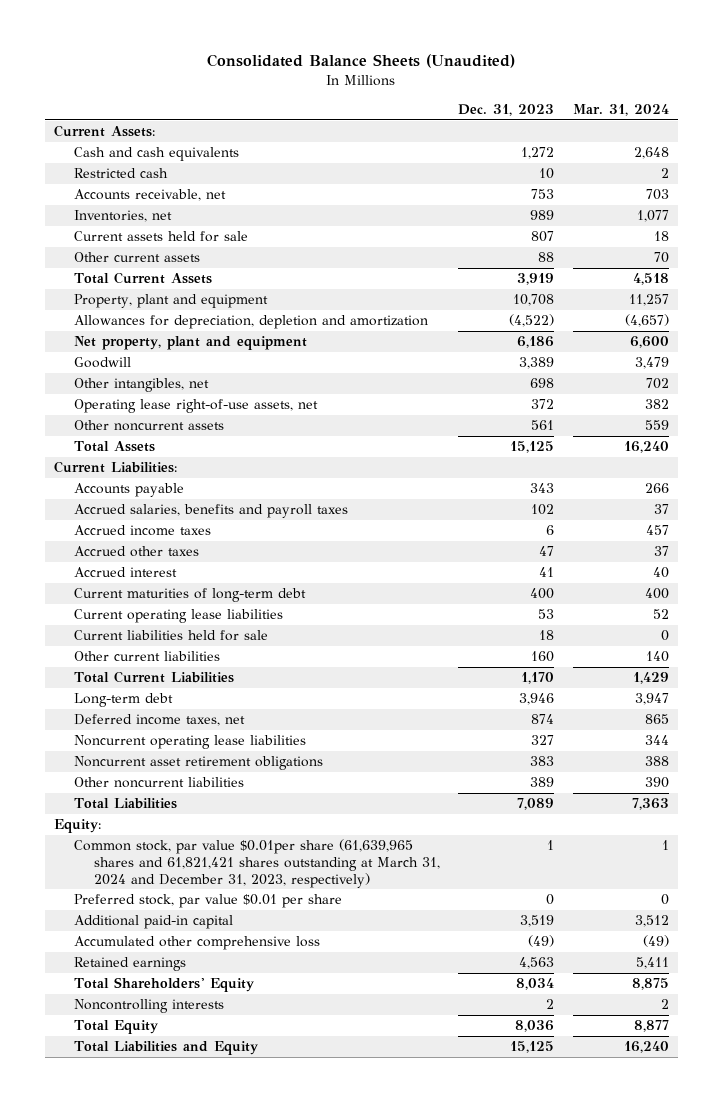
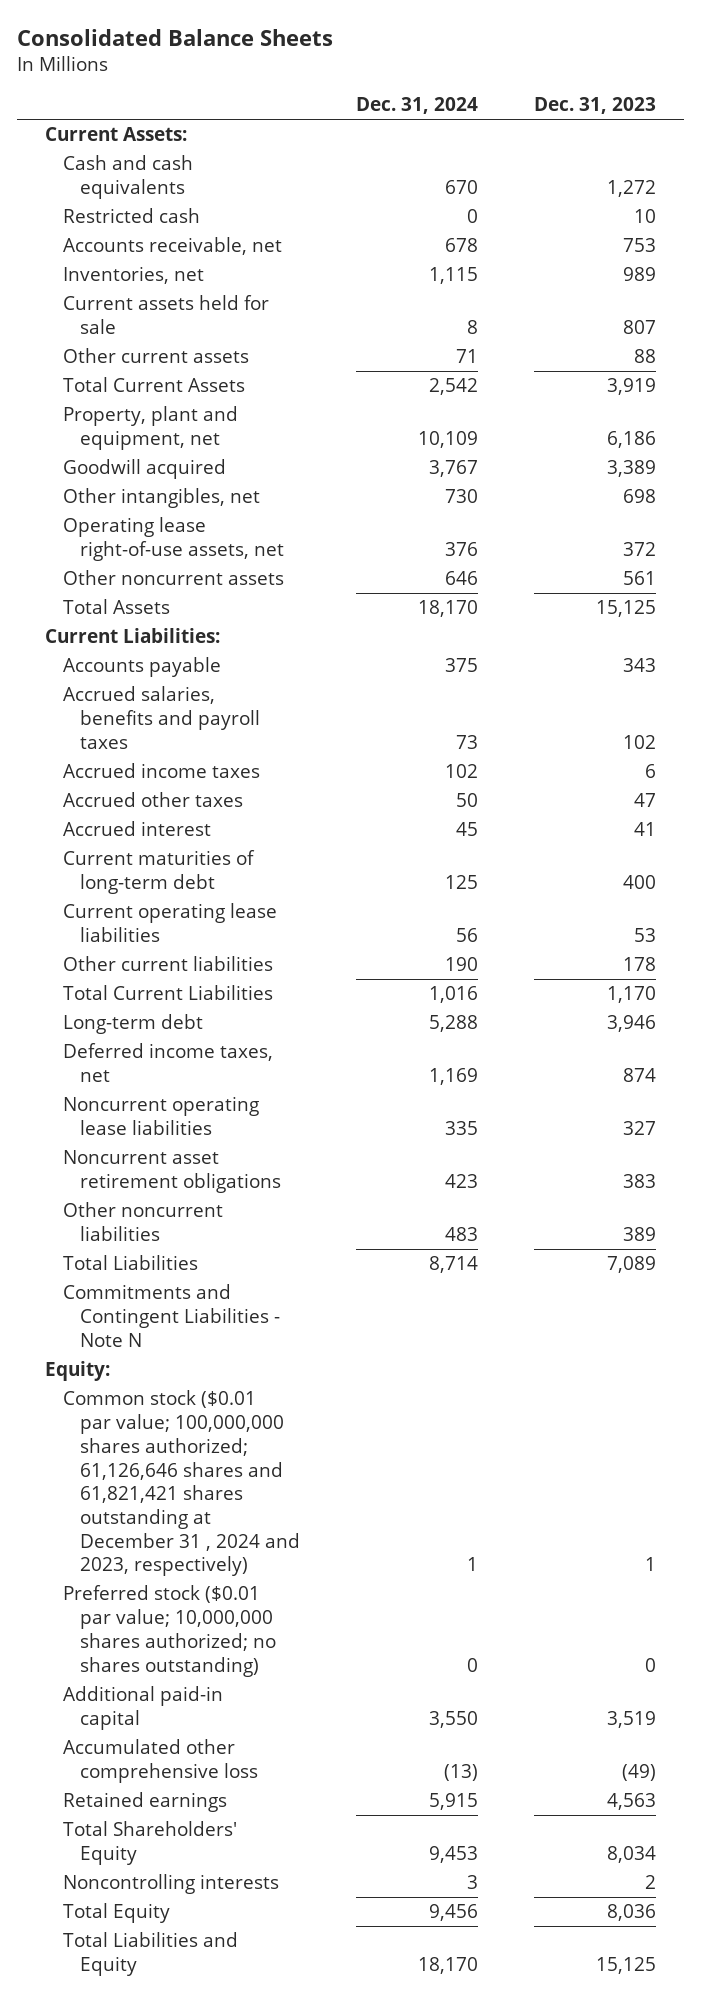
- Consolidated Balance Sheets (Unaudited)
+ Consolidated Balance Sheets
- | Dec. 31, 2023 | Mar. 31, 2024
+ | Dec. 31, 2024 | Dec. 31, 2023
- Property, plant and equipment | 10,708 | 11,257
- Allowances for depreciation, depletion and amortization | (4,522) | (4,657)
- Net property, plant and equipment | 6,186 | 6,600
- Goodwill | 3,389 | 3,479
+ Property, plant and equipment, net | 10,109 | 6,186
+ Goodwill acquired | 3,767 | 3,389
- Current liabilities held for sale | 18 | 0
- Other current liabilities | 160 | 140
+ Other current liabilities | 190 | 178
+ Commitments and Contingent Liabilities - Note N
- Common stock, par value $0.01per share (61,639,965 shares and 61,821,421 shares outstanding at March 31, 2024 and December 31, 2023, respectively) | 1 | 1
- Preferred stock, par value $0.01 per share | 0 | 0
+ Common stock ($0.01 par value; 100,000,000 shares authorized; 61,126,646 shares and 61,821,421 shares outstanding at December 31 , 2024 and 2023, respectively) | 1 | 1
+ Preferred stock ($0.01 par value; 10,000,000 shares authorized; no shares outstanding) | 0 | 0

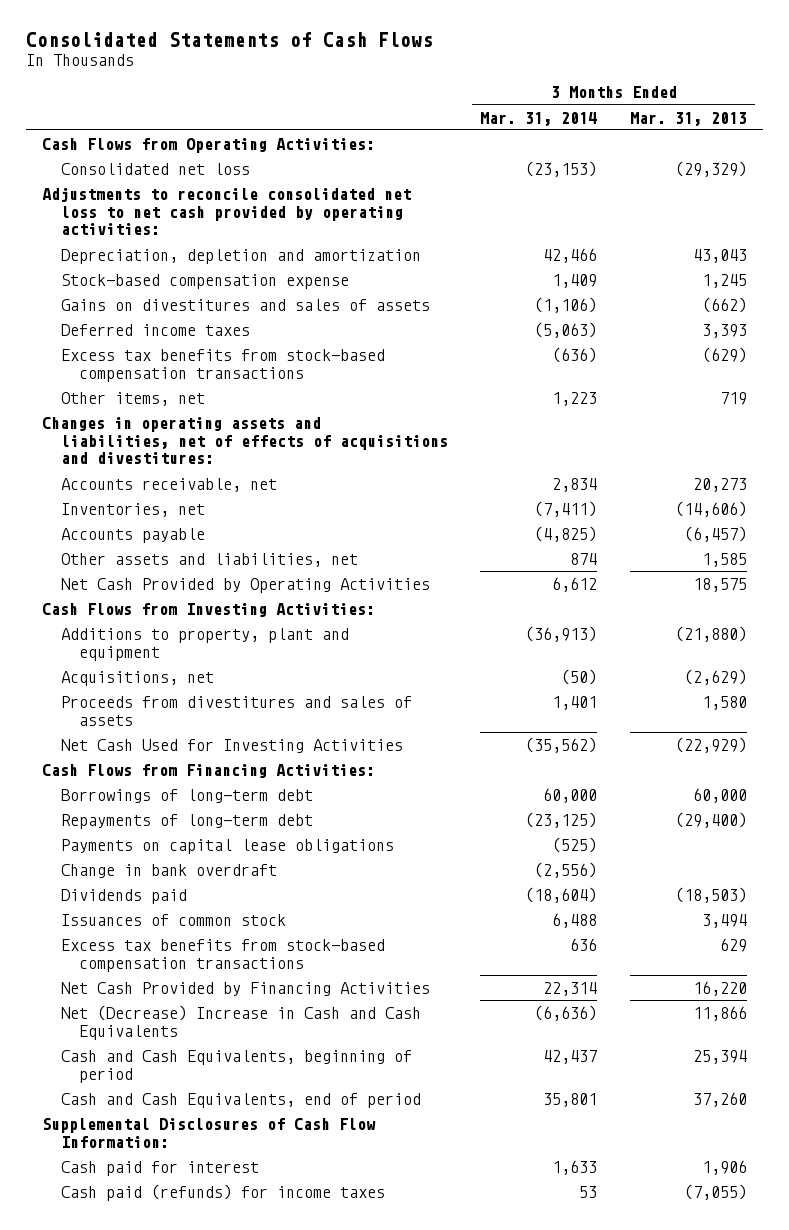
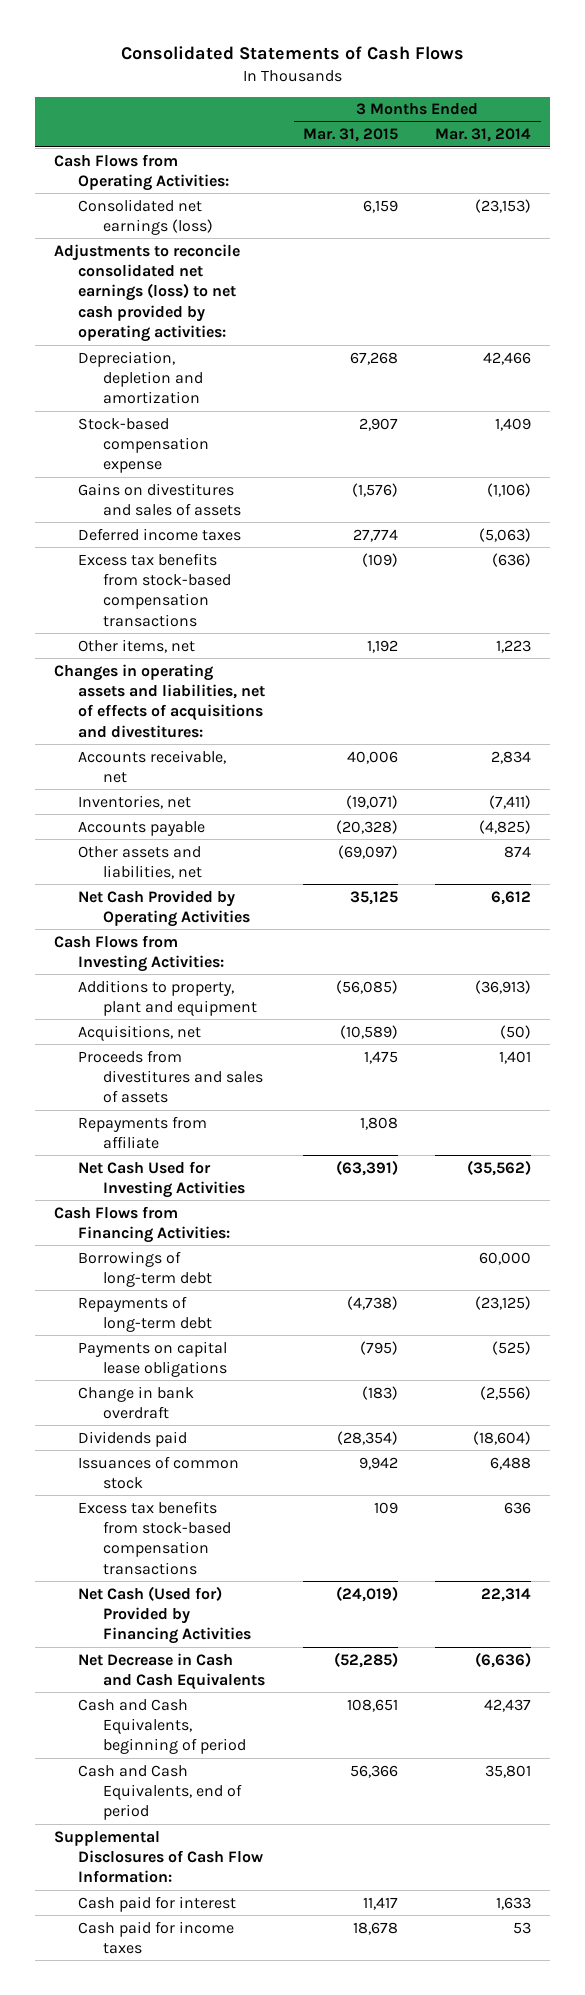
- | 3 Months Ended Mar. 31, 2014 | 3 Months Ended Mar. 31, 2013
+ | 3 Months Ended Mar. 31, 2015 | 3 Months Ended Mar. 31, 2014
- Consolidated net loss | (23,153) | (29,329)
- Adjustments to reconcile consolidated net loss to net cash provided by operating activities:
+ Consolidated net earnings (loss) | 6,159 | (23,153)
+ Adjustments to reconcile consolidated net earnings (loss) to net cash provided by operating activities:
+ Repayments from affiliate | 1,808 |
- Net Cash Provided by Financing Activities | 22,314 | 16,220
- Net (Decrease) Increase in Cash and Cash Equivalents | (6,636) | 11,866
+ Net Cash (Used for) Provided by Financing Activities | (24,019) | 22,314
+ Net Decrease in Cash and Cash Equivalents | (52,285) | (6,636)
- Cash paid (refunds) for income taxes | 53 | (7,055)
+ Cash paid for income taxes | 18,678 | 53

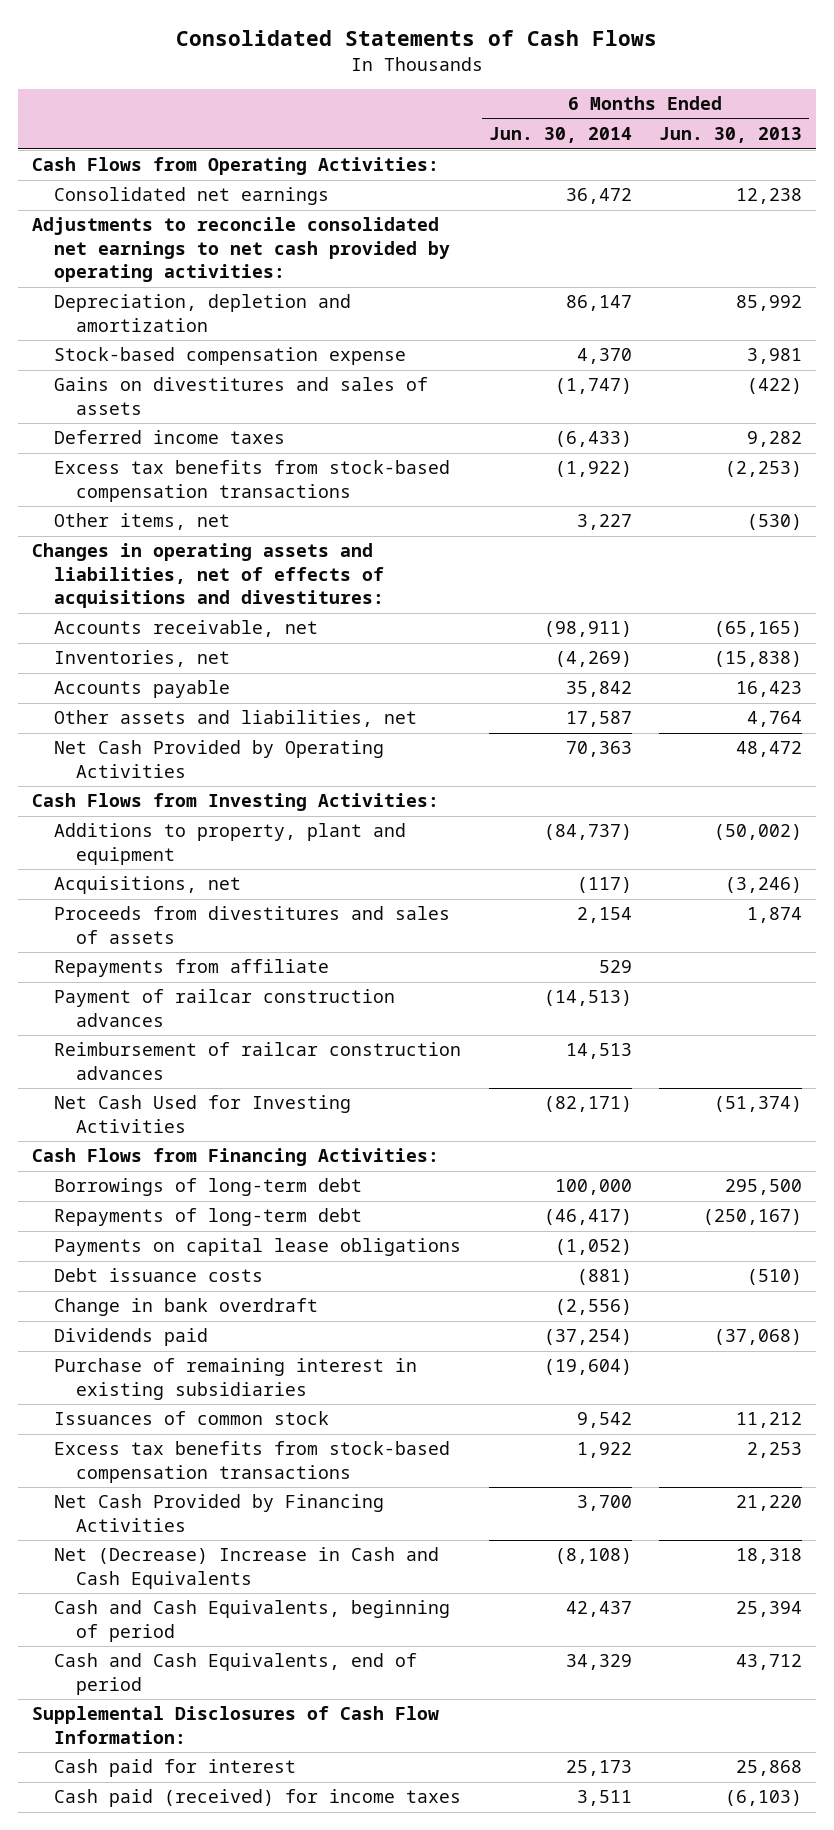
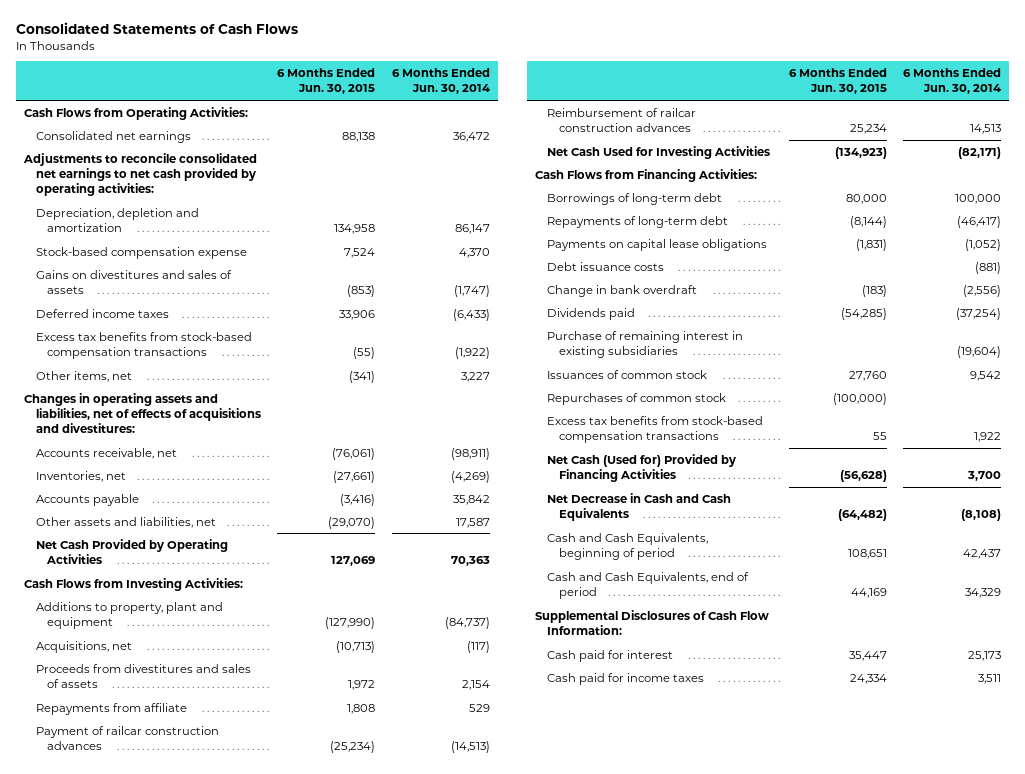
- | 6 Months Ended Jun. 30, 2014 | 6 Months Ended Jun. 30, 2013
+ | 6 Months Ended Jun. 30, 2015 | 6 Months Ended Jun. 30, 2014
+ Repurchases of common stock | (100,000) |
- Net Cash Provided by Financing Activities | 3,700 | 21,220
- Net (Decrease) Increase in Cash and Cash Equivalents | (8,108) | 18,318
+ Net Cash (Used for) Provided by Financing Activities | (56,628) | 3,700
+ Net Decrease in Cash and Cash Equivalents | (64,482) | (8,108)
- Cash paid (received) for income taxes | 3,511 | (6,103)
+ Cash paid for income taxes | 24,334 | 3,511

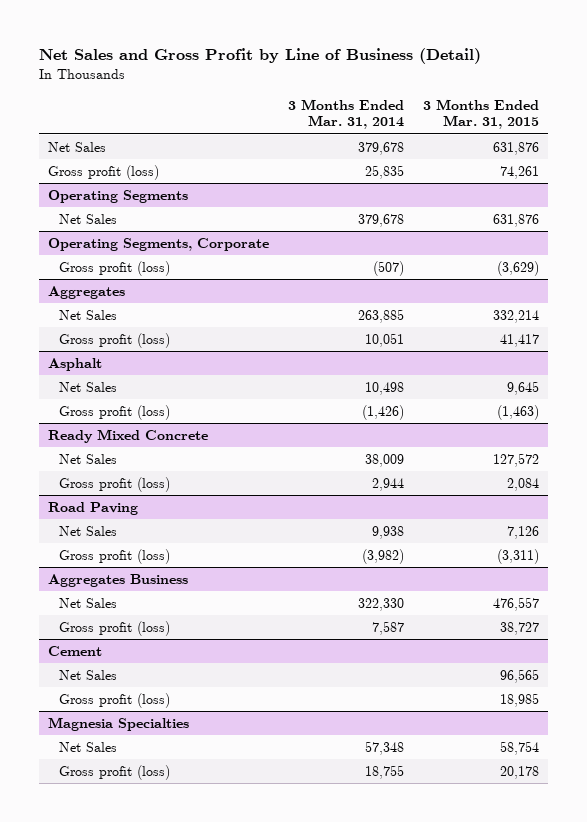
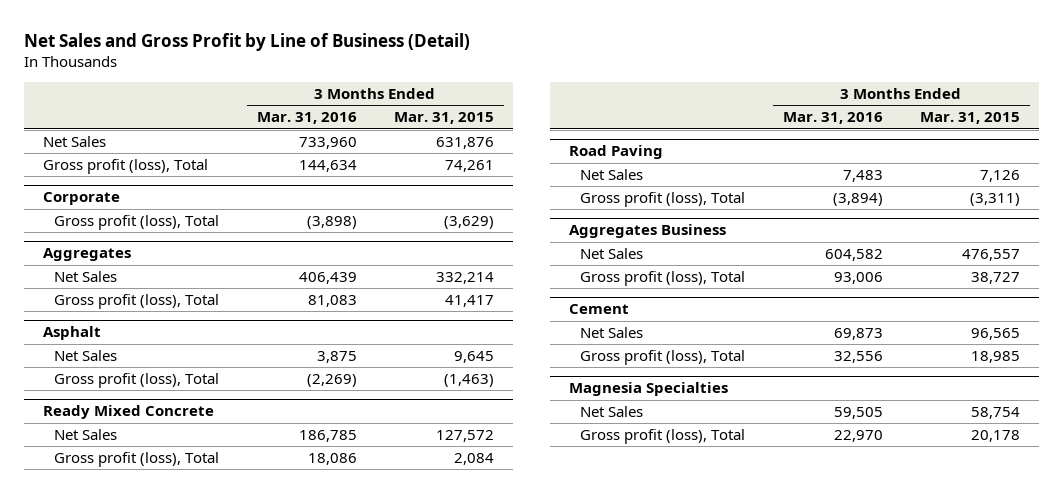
- | 3 Months Ended Mar. 31, 2014 | 3 Months Ended Mar. 31, 2015
+ | 3 Months Ended Mar. 31, 2016 | 3 Months Ended Mar. 31, 2015
- Gross profit (loss) | 25,835 | 74,261
- Operating Segments
- Net Sales | 379,678 | 631,876
- Operating Segments, Corporate
- Gross profit (loss) | (507) | (3,629)
+ Gross profit (loss), Total | 144,634 | 74,261
+ Corporate
+ Gross profit (loss), Total | (3,898) | (3,629)
@ Aggregates
- Gross profit (loss) | 10,051 | 41,417
+ Gross profit (loss), Total | 81,083 | 41,417
@ Asphalt
- Gross profit (loss) | (1,426) | (1,463)
+ Gross profit (loss), Total | (2,269) | (1,463)
@ Ready Mixed Concrete
- Gross profit (loss) | 2,944 | 2,084
+ Gross profit (loss), Total | 18,086 | 2,084
@ Road Paving
- Gross profit (loss) | (3,982) | (3,311)
+ Gross profit (loss), Total | (3,894) | (3,311)
@ Aggregates Business
- Gross profit (loss) | 7,587 | 38,727
+ Gross profit (loss), Total | 93,006 | 38,727
@ Cement
- Gross profit (loss) | | 18,985
+ Gross profit (loss), Total | 32,556 | 18,985
@ Magnesia Specialties
- Gross profit (loss) | 18,755 | 20,178
+ Gross profit (loss), Total | 22,970 | 20,178

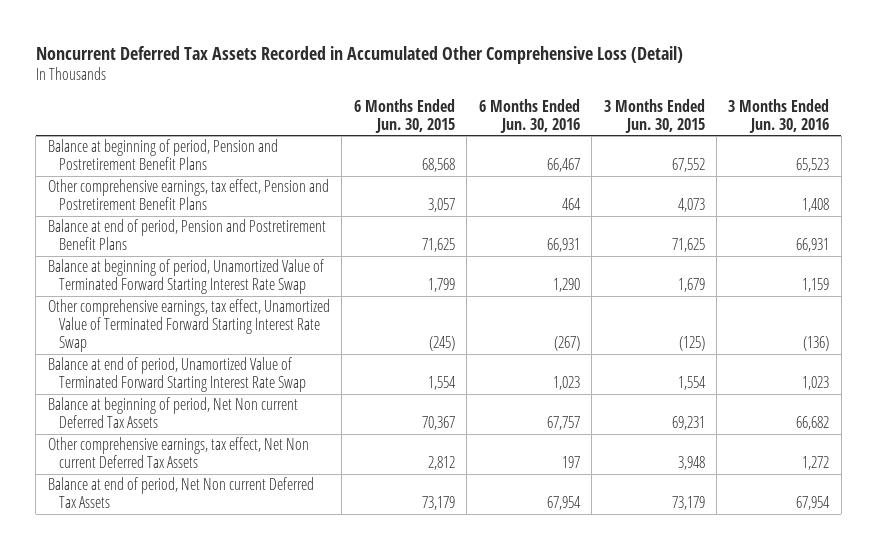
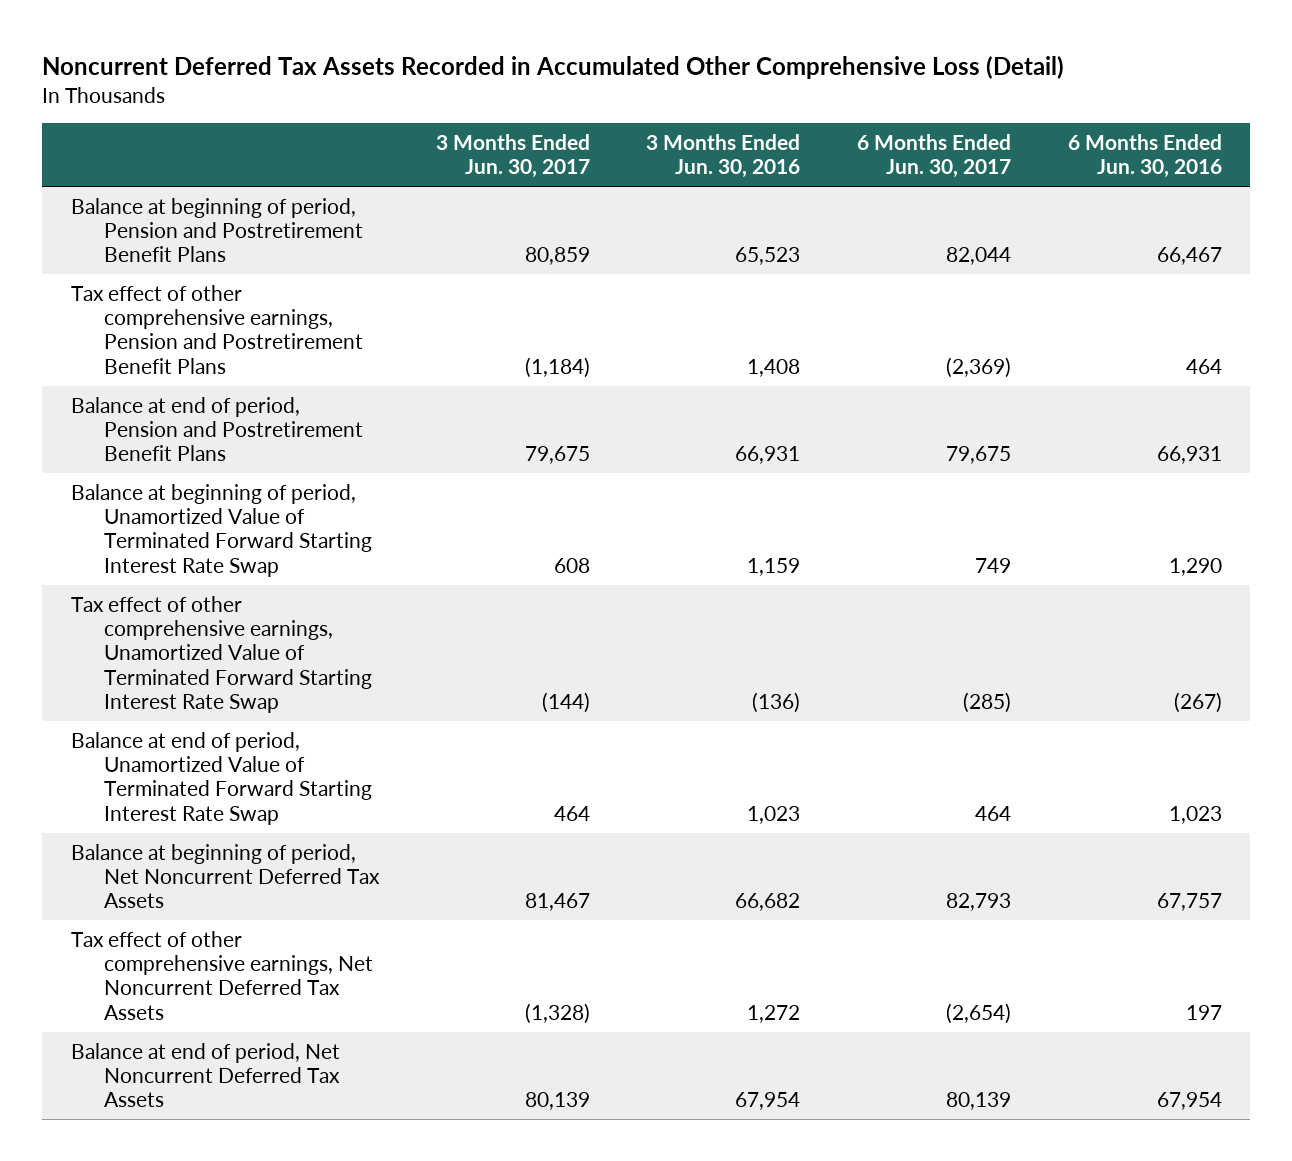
- | 6 Months Ended Jun. 30, 2015 | 6 Months Ended Jun. 30, 2016 | 3 Months Ended Jun. 30, 2015 | 3 Months Ended Jun. 30, 2016
+ | 3 Months Ended Jun. 30, 2017 | 3 Months Ended Jun. 30, 2016 | 6 Months Ended Jun. 30, 2017 | 6 Months Ended Jun. 30, 2016
- Other comprehensive earnings, tax effect, Pension and Postretirement Benefit Plans | 3,057 | 464 | 4,073 | 1,408
+ Tax effect of other comprehensive earnings, Pension and Postretirement Benefit Plans | (1,184) | 1,408 | (2,369) | 464
- Other comprehensive earnings, tax effect, Unamortized Value of Terminated Forward Starting Interest Rate Swap | (245) | (267) | (125) | (136)
+ Tax effect of other comprehensive earnings, Unamortized Value of Terminated Forward Starting Interest Rate Swap | (144) | (136) | (285) | (267)
- Balance at beginning of period, Net Non current Deferred Tax Assets | 70,367 | 67,757 | 69,231 | 66,682
- Other comprehensive earnings, tax effect, Net Non current Deferred Tax Assets | 2,812 | 197 | 3,948 | 1,272
- Balance at end of period, Net Non current Deferred Tax Assets | 73,179 | 67,954 | 73,179 | 67,954
+ Balance at beginning of period, Net Noncurrent Deferred Tax Assets | 81,467 | 66,682 | 82,793 | 67,757
+ Tax effect of other comprehensive earnings, Net Noncurrent Deferred Tax Assets | (1,328) | 1,272 | (2,654) | 197
+ Balance at end of period, Net Noncurrent Deferred Tax Assets | 80,139 | 67,954 | 80,139 | 67,954

